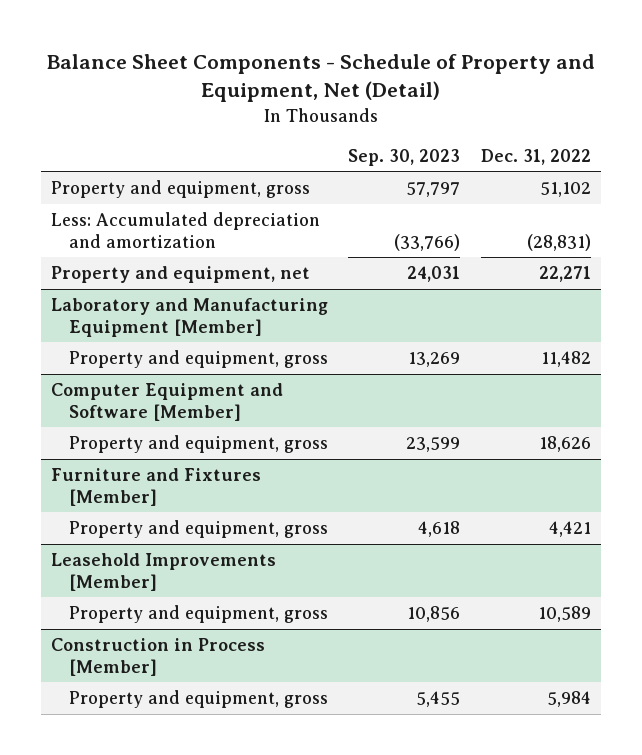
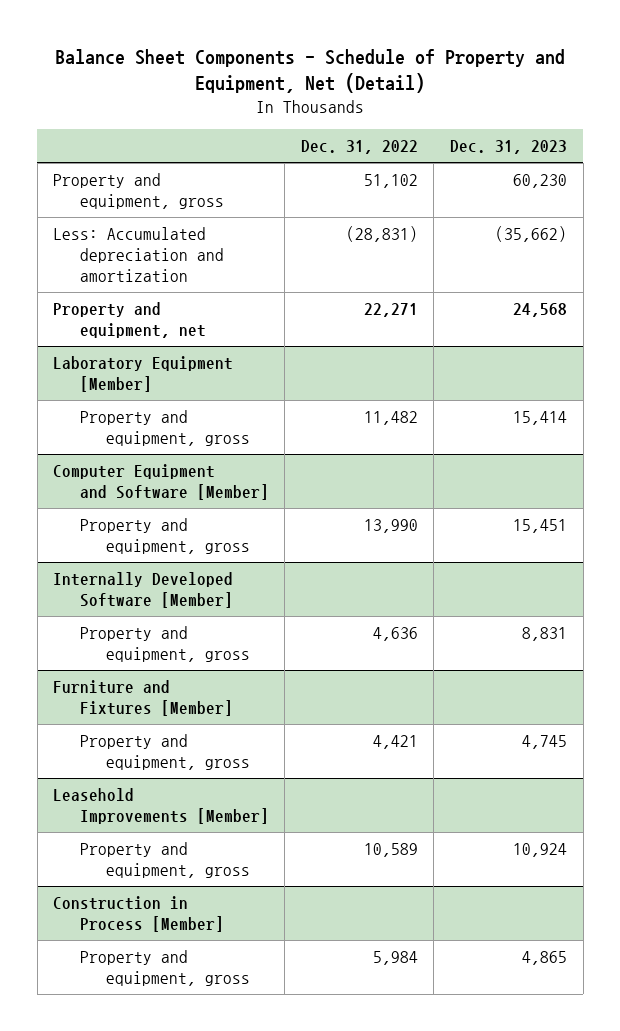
- | Sep. 30, 2023 | Dec. 31, 2022
+ | Dec. 31, 2022 | Dec. 31, 2023
- Laboratory and Manufacturing Equipment [Member]
+ Laboratory Equipment [Member]
@ Computer Equipment and Software [Member]
- Property and equipment, gross | 23,599 | 18,626
+ Property and equipment, gross | 13,990 | 15,451
+ Internally Developed Software [Member]
+ Property and equipment, gross | 4,636 | 8,831

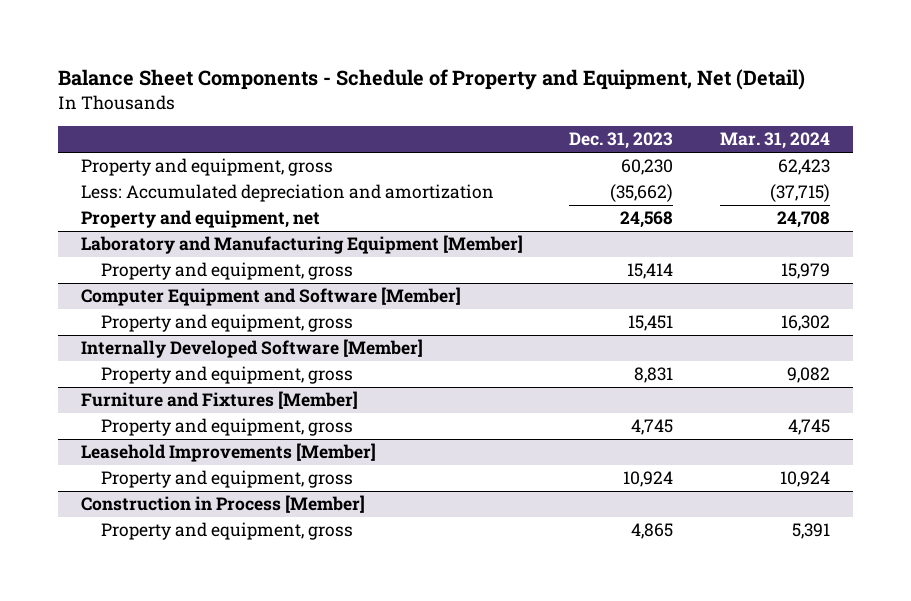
- | Dec. 31, 2022 | Dec. 31, 2023
+ | Dec. 31, 2023 | Mar. 31, 2024
- Laboratory Equipment [Member]
+ Laboratory and Manufacturing Equipment [Member]

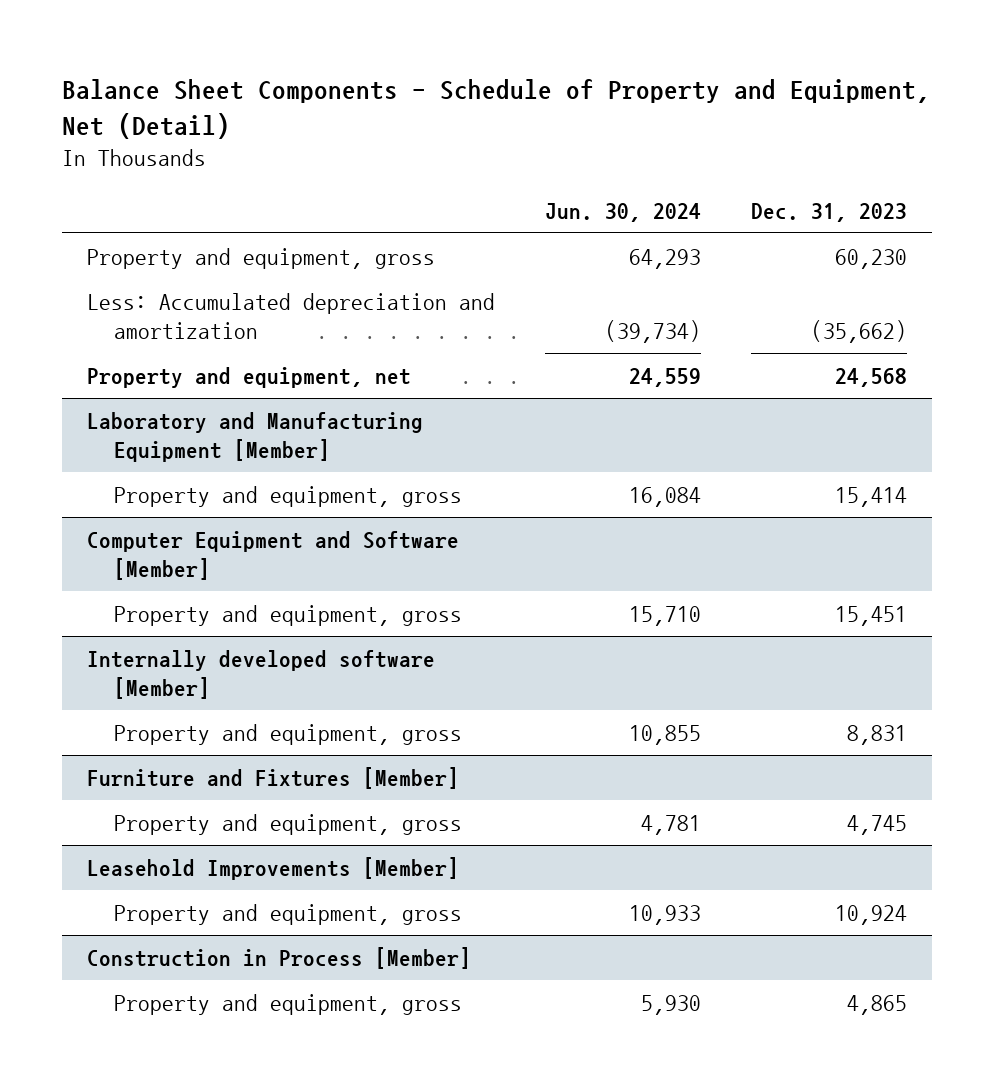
- | Dec. 31, 2023 | Mar. 31, 2024
+ | Jun. 30, 2024 | Dec. 31, 2023
- Internally Developed Software [Member]
+ Internally developed software [Member]

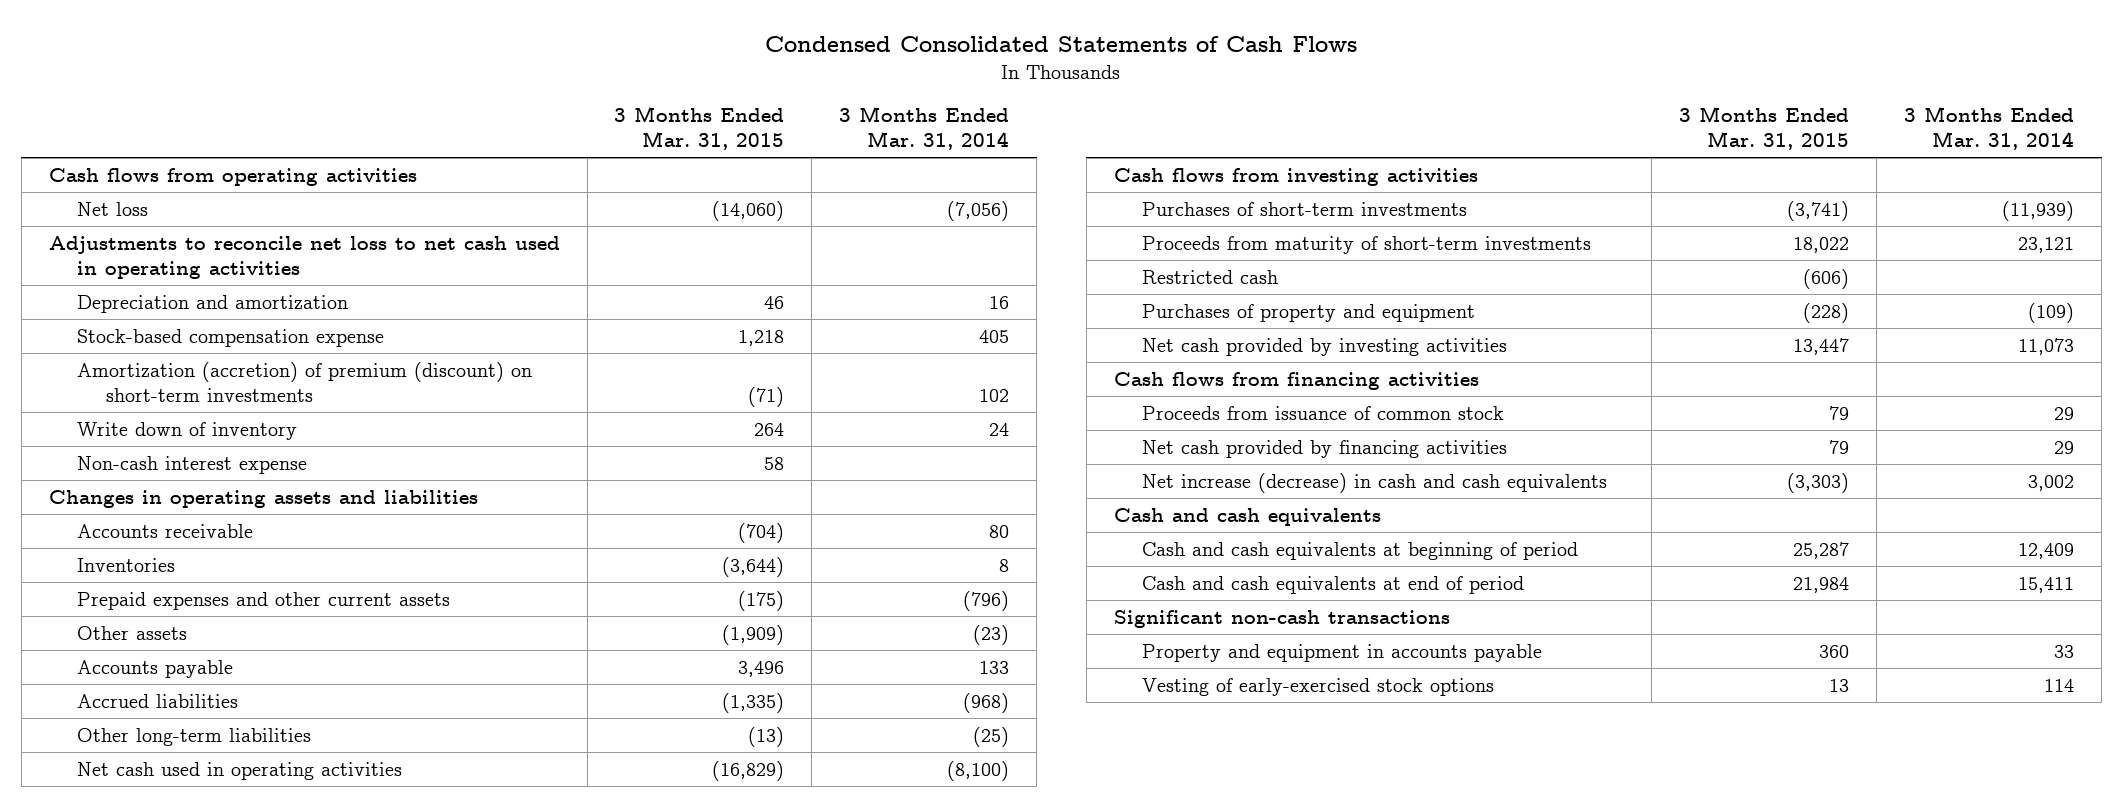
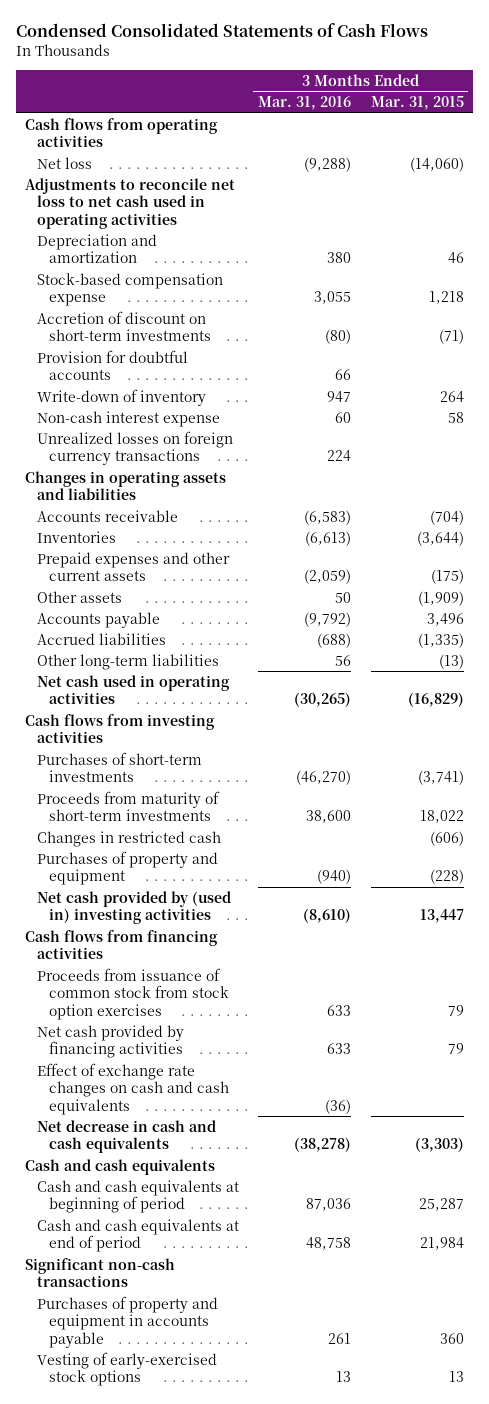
- | 3 Months Ended Mar. 31, 2015 | 3 Months Ended Mar. 31, 2014
+ | 3 Months Ended Mar. 31, 2016 | 3 Months Ended Mar. 31, 2015
- Amortization (accretion) of premium (discount) on short-term investments | (71) | 102
- Write down of inventory | 264 | 24
+ Accretion of discount on short-term investments | (80) | (71)
+ Provision for doubtful accounts | 66 |
+ Write-down of inventory | 947 | 264
+ Unrealized losses on foreign currency transactions | 224 |
- Restricted cash | (606) |
+ Changes in restricted cash | | (606)
- Net cash provided by investing activities | 13,447 | 11,073
+ Net cash provided by (used in) investing activities | (8,610) | 13,447
- Proceeds from issuance of common stock | 79 | 29
+ Proceeds from issuance of common stock from stock option exercises | 633 | 79
- Net increase (decrease) in cash and cash equivalents | (3,303) | 3,002
+ Effect of exchange rate changes on cash and cash equivalents | (36) |
+ Net decrease in cash and cash equivalents | (38,278) | (3,303)
- Property and equipment in accounts payable | 360 | 33
+ Purchases of property and equipment in accounts payable | 261 | 360

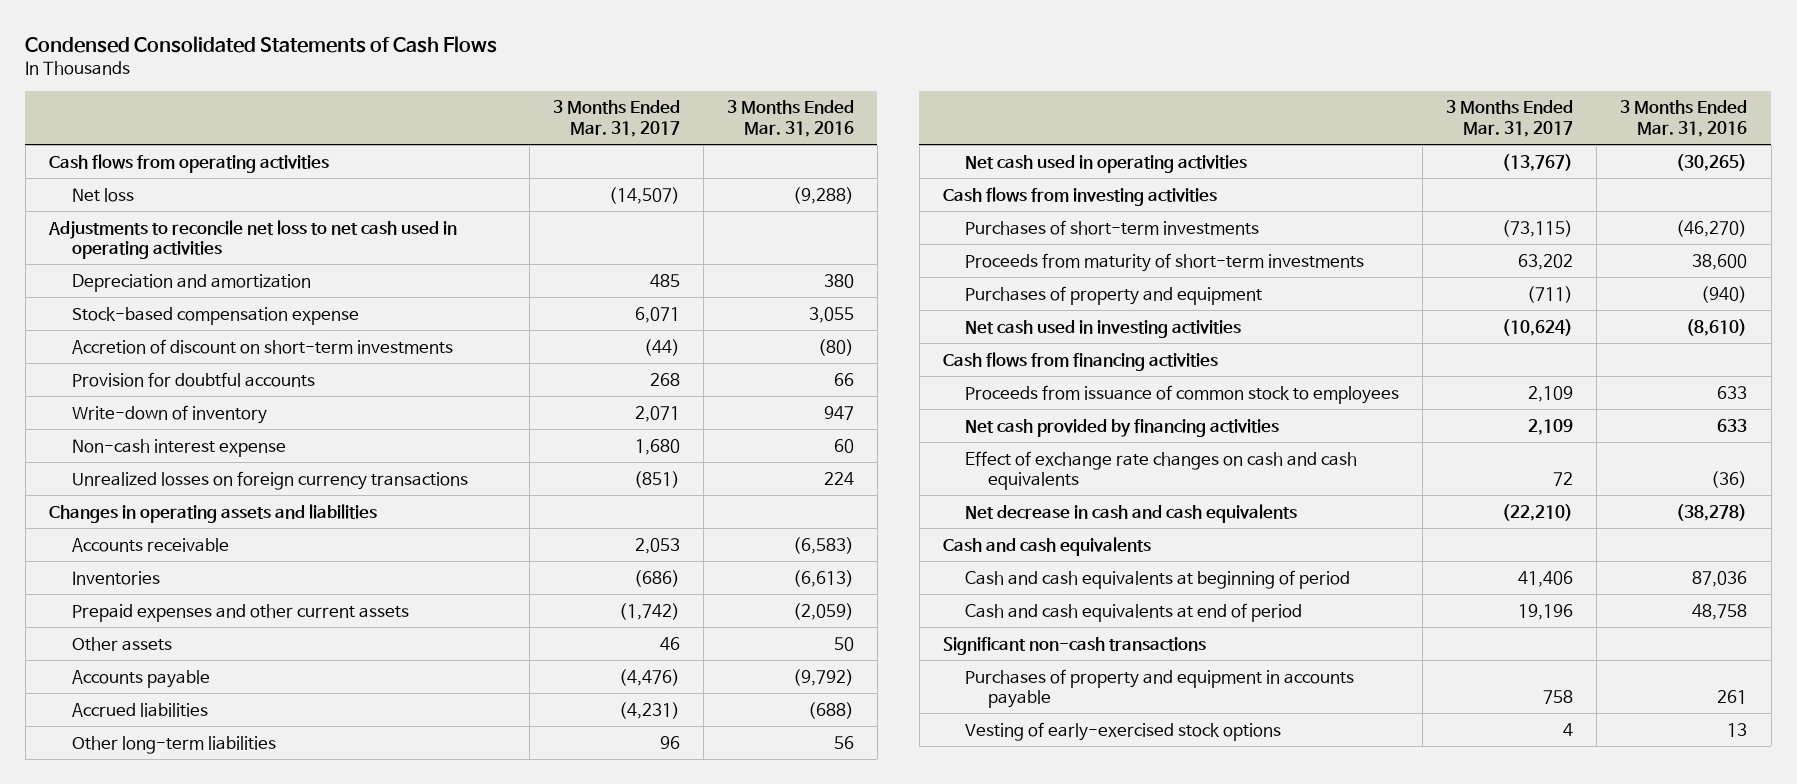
- | 3 Months Ended Mar. 31, 2016 | 3 Months Ended Mar. 31, 2015
+ | 3 Months Ended Mar. 31, 2017 | 3 Months Ended Mar. 31, 2016
- Changes in restricted cash | | (606)
- Net cash provided by (used in) investing activities | (8,610) | 13,447
+ Net cash used in investing activities | (10,624) | (8,610)
- Proceeds from issuance of common stock from stock option exercises | 633 | 79
+ Proceeds from issuance of common stock to employees | 2,109 | 633

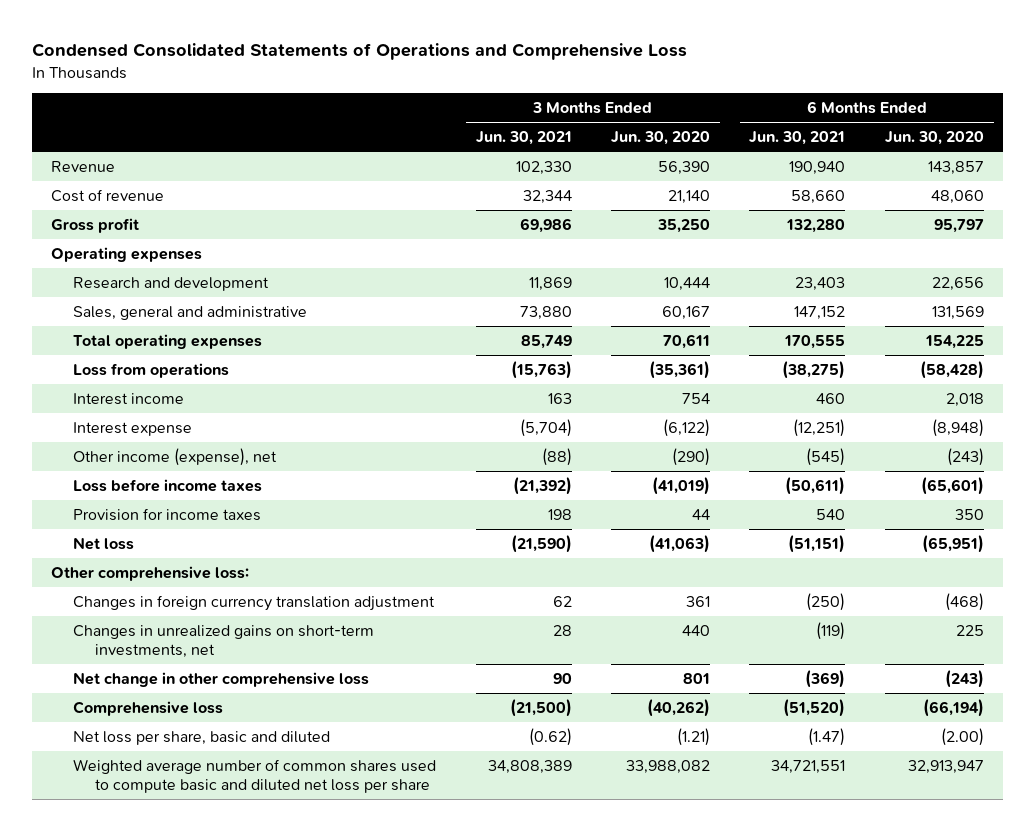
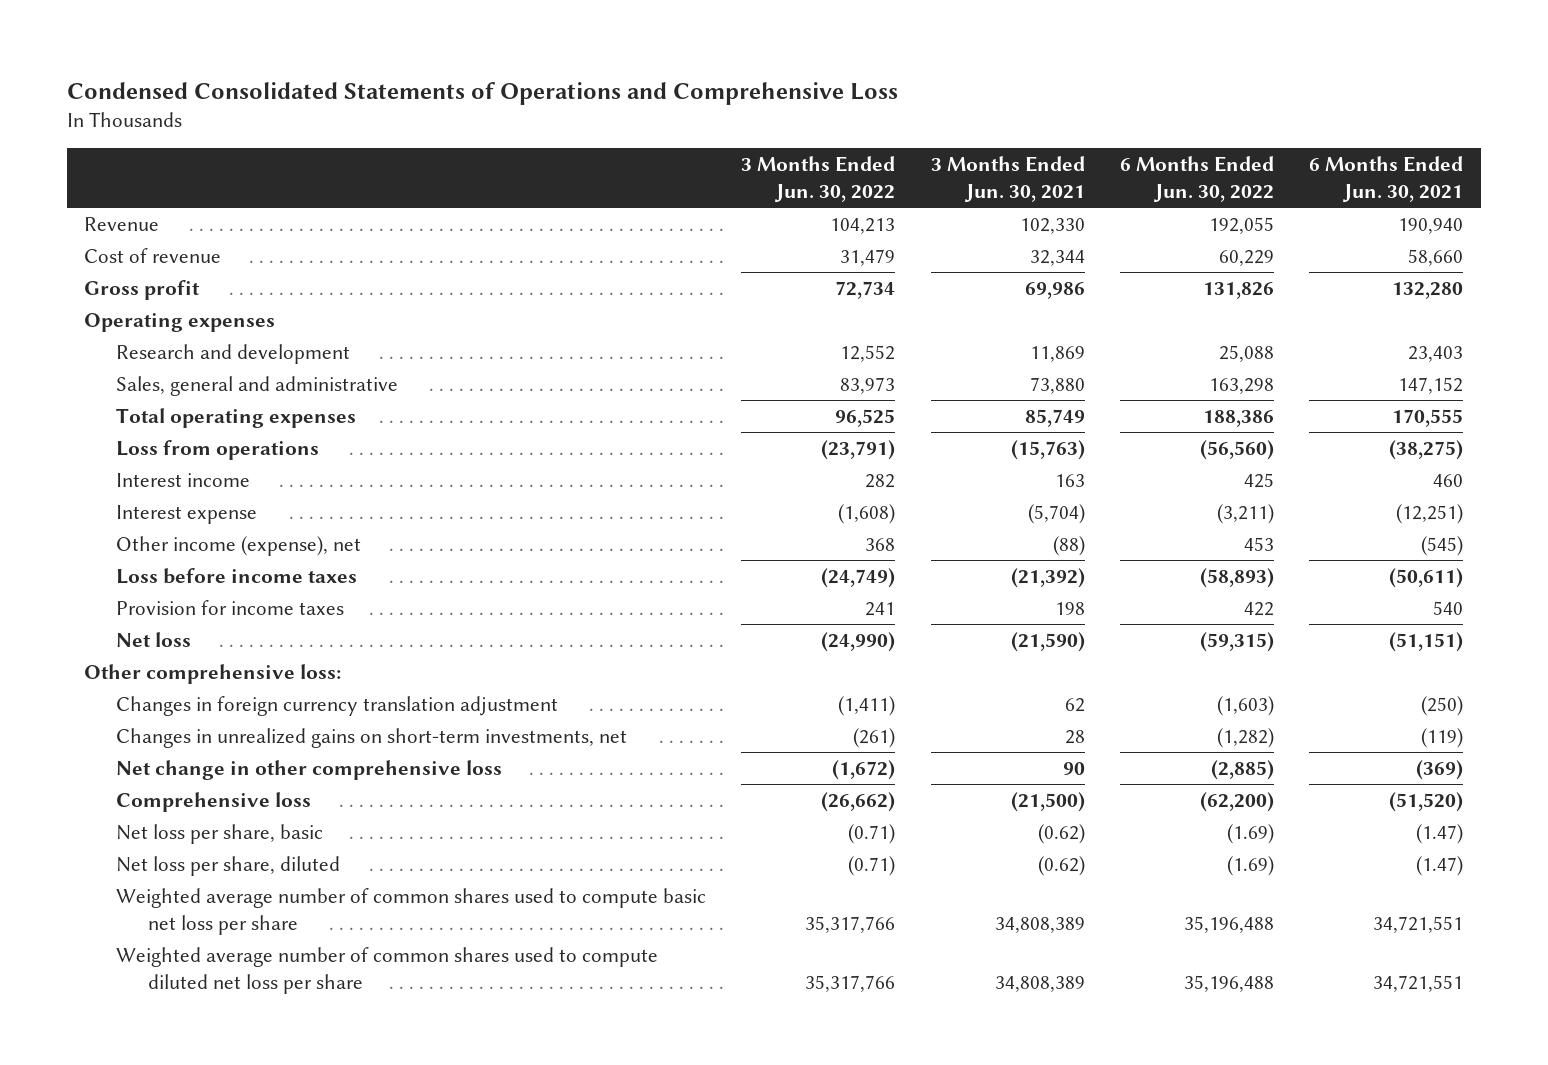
- | 3 Months Ended Jun. 30, 2021 | 3 Months Ended Jun. 30, 2020 | 6 Months Ended Jun. 30, 2021 | 6 Months Ended Jun. 30, 2020
+ | 3 Months Ended Jun. 30, 2022 | 3 Months Ended Jun. 30, 2021 | 6 Months Ended Jun. 30, 2022 | 6 Months Ended Jun. 30, 2021
- Net loss per share, basic and diluted | (0.62) | (1.21) | (1.47) | (2.00)
- Weighted average number of common shares used to compute basic and diluted net loss per share | 34,808,389 | 33,988,082 | 34,721,551 | 32,913,947
+ Net loss per share, basic | (0.71) | (0.62) | (1.69) | (1.47)
+ Net loss per share, diluted | (0.71) | (0.62) | (1.69) | (1.47)
+ Weighted average number of common shares used to compute basic net loss per share | 35,317,766 | 34,808,389 | 35,196,488 | 34,721,551
+ Weighted average number of common shares used to compute diluted net loss per share | 35,317,766 | 34,808,389 | 35,196,488 | 34,721,551

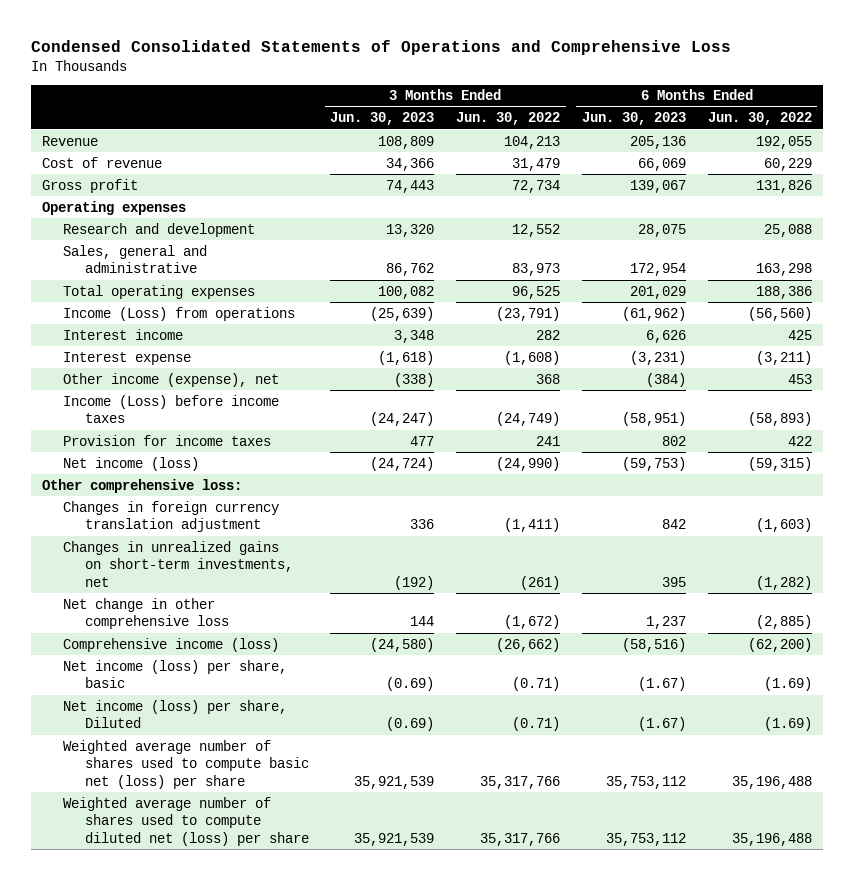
- | 3 Months Ended Jun. 30, 2022 | 3 Months Ended Jun. 30, 2021 | 6 Months Ended Jun. 30, 2022 | 6 Months Ended Jun. 30, 2021
+ | 3 Months Ended Jun. 30, 2023 | 3 Months Ended Jun. 30, 2022 | 6 Months Ended Jun. 30, 2023 | 6 Months Ended Jun. 30, 2022
- Loss from operations | (23,791) | (15,763) | (56,560) | (38,275)
+ Income (Loss) from operations | (25,639) | (23,791) | (61,962) | (56,560)
- Loss before income taxes | (24,749) | (21,392) | (58,893) | (50,611)
+ Income (Loss) before income taxes | (24,247) | (24,749) | (58,951) | (58,893)
- Net loss | (24,990) | (21,590) | (59,315) | (51,151)
+ Net income (loss) | (24,724) | (24,990) | (59,753) | (59,315)
- Comprehensive loss | (26,662) | (21,500) | (62,200) | (51,520)
- Net loss per share, basic | (0.71) | (0.62) | (1.69) | (1.47)
- Net loss per share, diluted | (0.71) | (0.62) | (1.69) | (1.47)
- Weighted average number of common shares used to compute basic net loss per share | 35,317,766 | 34,808,389 | 35,196,488 | 34,721,551
- Weighted average number of common shares used to compute diluted net loss per share | 35,317,766 | 34,808,389 | 35,196,488 | 34,721,551
+ Comprehensive income (loss) | (24,580) | (26,662) | (58,516) | (62,200)
+ Net income (loss) per share, basic | (0.69) | (0.71) | (1.67) | (1.69)
+ Net income (loss) per share, Diluted | (0.69) | (0.71) | (1.67) | (1.69)
+ Weighted average number of shares used to compute basic net (loss) per share | 35,921,539 | 35,317,766 | 35,753,112 | 35,196,488
+ Weighted average number of shares used to compute diluted net (loss) per share | 35,921,539 | 35,317,766 | 35,753,112 | 35,196,488

